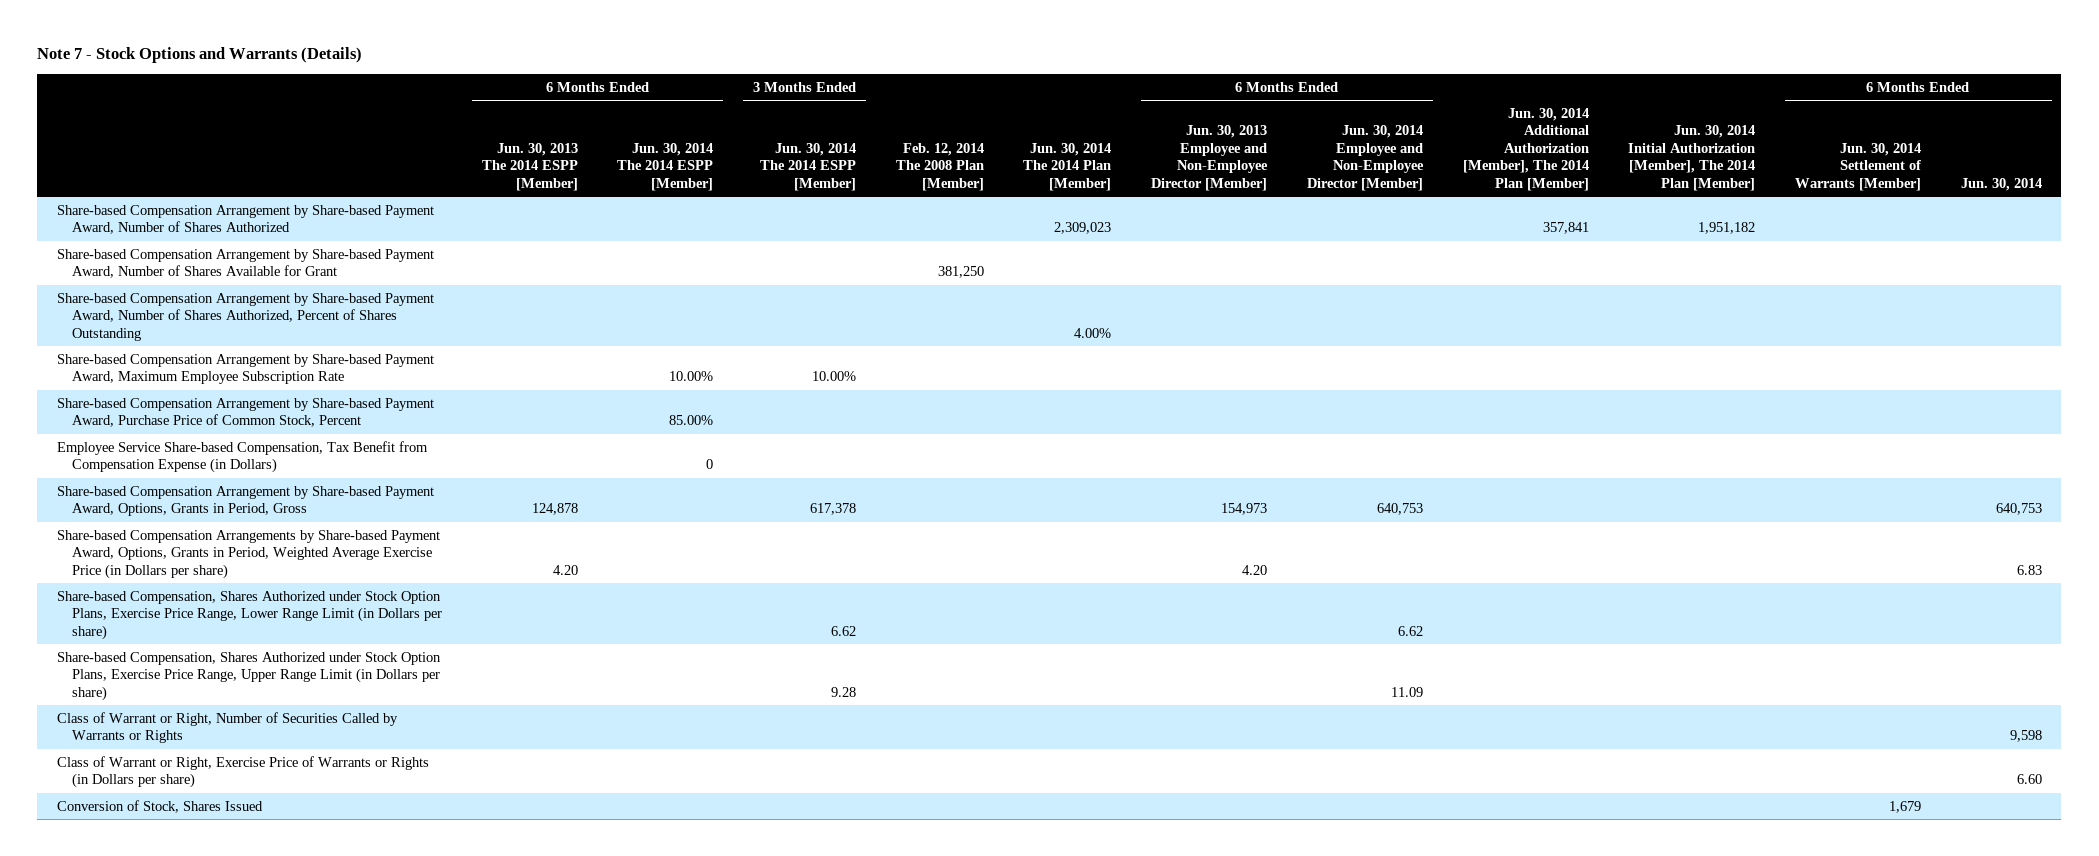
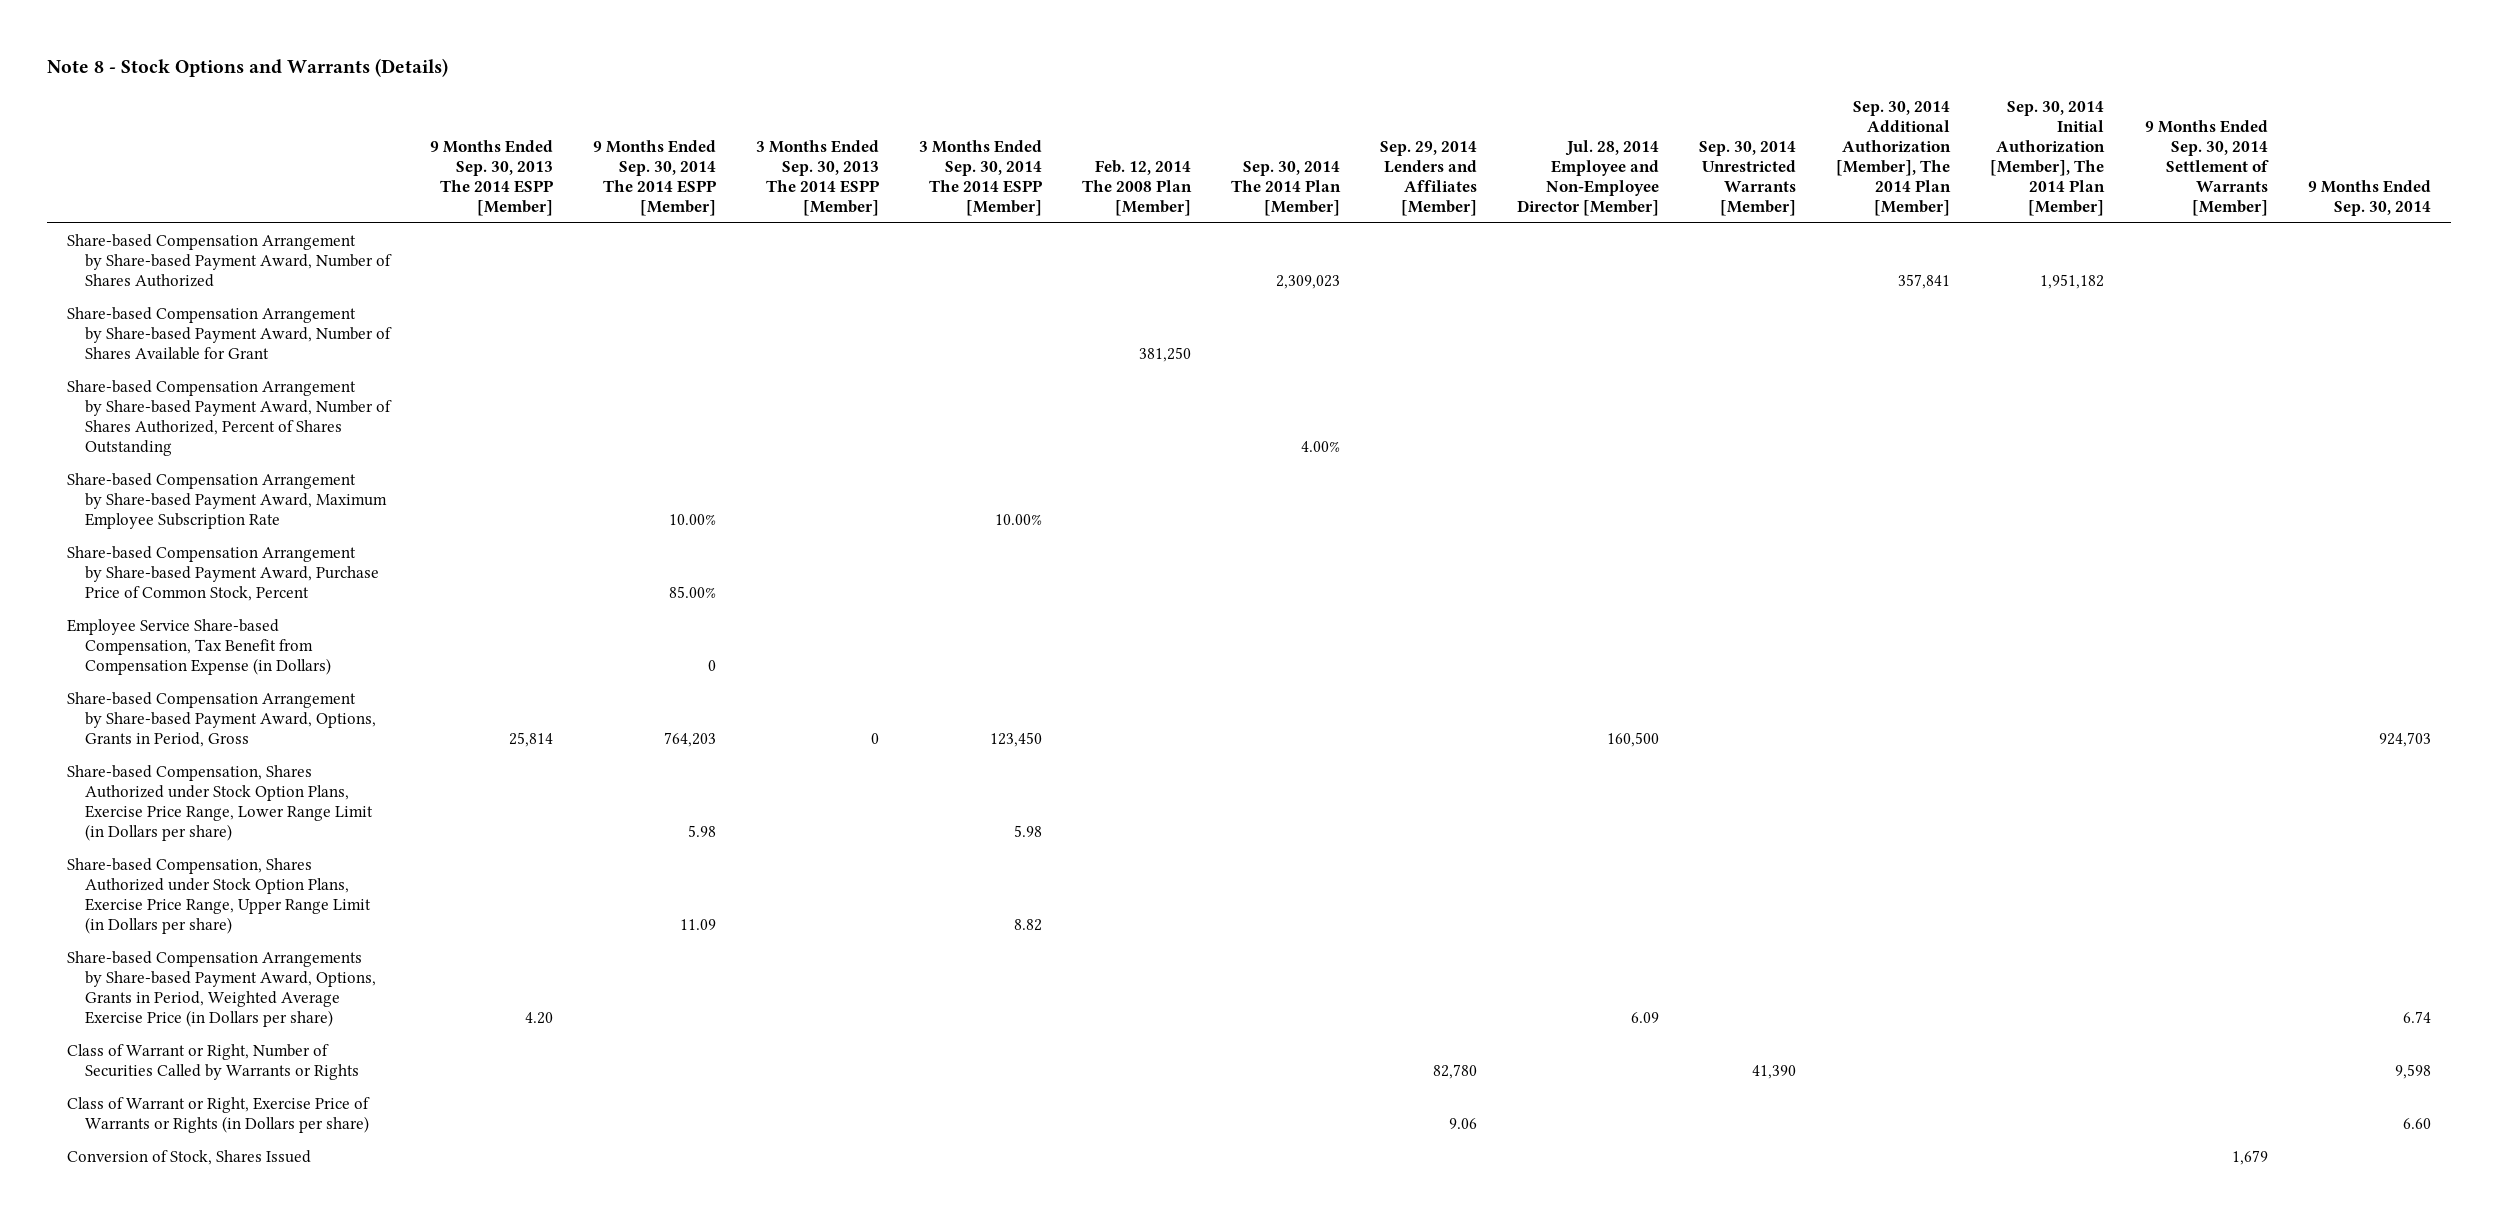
- Note 7 - Stock Options and Warrants (Details)
+ Note 8 - Stock Options and Warrants (Details)
- | 6 Months Ended Jun. 30, 2013 The 2014 ESPP [Member] | 6 Months Ended Jun. 30, 2014 The 2014 ESPP [Member] | 3 Months Ended Jun. 30, 2014 The 2014 ESPP [Member] | Feb. 12, 2014 The 2008 Plan [Member] | Jun. 30, 2014 The 2014 Plan [Member] | 6 Months Ended Jun. 30, 2013 Employee and Non-Employee Director [Member] | 6 Months Ended Jun. 30, 2014 Employee and Non-Employee Director [Member] | Jun. 30, 2014 Additional Authorization [Member], The 2014 Plan [Member] | Jun. 30, 2014 Initial Authorization [Member], The 2014 Plan [Member] | 6 Months Ended Jun. 30, 2014 Settlement of Warrants [Member] | 6 Months Ended Jun. 30, 2014
+ | 9 Months Ended Sep. 30, 2013 The 2014 ESPP [Member] | 9 Months Ended Sep. 30, 2014 The 2014 ESPP [Member] | 3 Months Ended Sep. 30, 2013 The 2014 ESPP [Member] | 3 Months Ended Sep. 30, 2014 The 2014 ESPP [Member] | Feb. 12, 2014 The 2008 Plan [Member] | Sep. 30, 2014 The 2014 Plan [Member] | Sep. 29, 2014 Lenders and Affiliates [Member] | Jul. 28, 2014 Employee and Non-Employee Director [Member] | Sep. 30, 2014 Unrestricted Warrants [Member] | Sep. 30, 2014 Additional Authorization [Member], The 2014 Plan [Member] | Sep. 30, 2014 Initial Authorization [Member], The 2014 Plan [Member] | 9 Months Ended Sep. 30, 2014 Settlement of Warrants [Member] | 9 Months Ended Sep. 30, 2014
moved down: Share-based Compensation Arrangements by Share-based Payment Award, Options, Grants in Period, Weighted Average Exercise Price (in Dollars per share) | 4.20 | | | | | | | 6.09 | | | | | 6.74

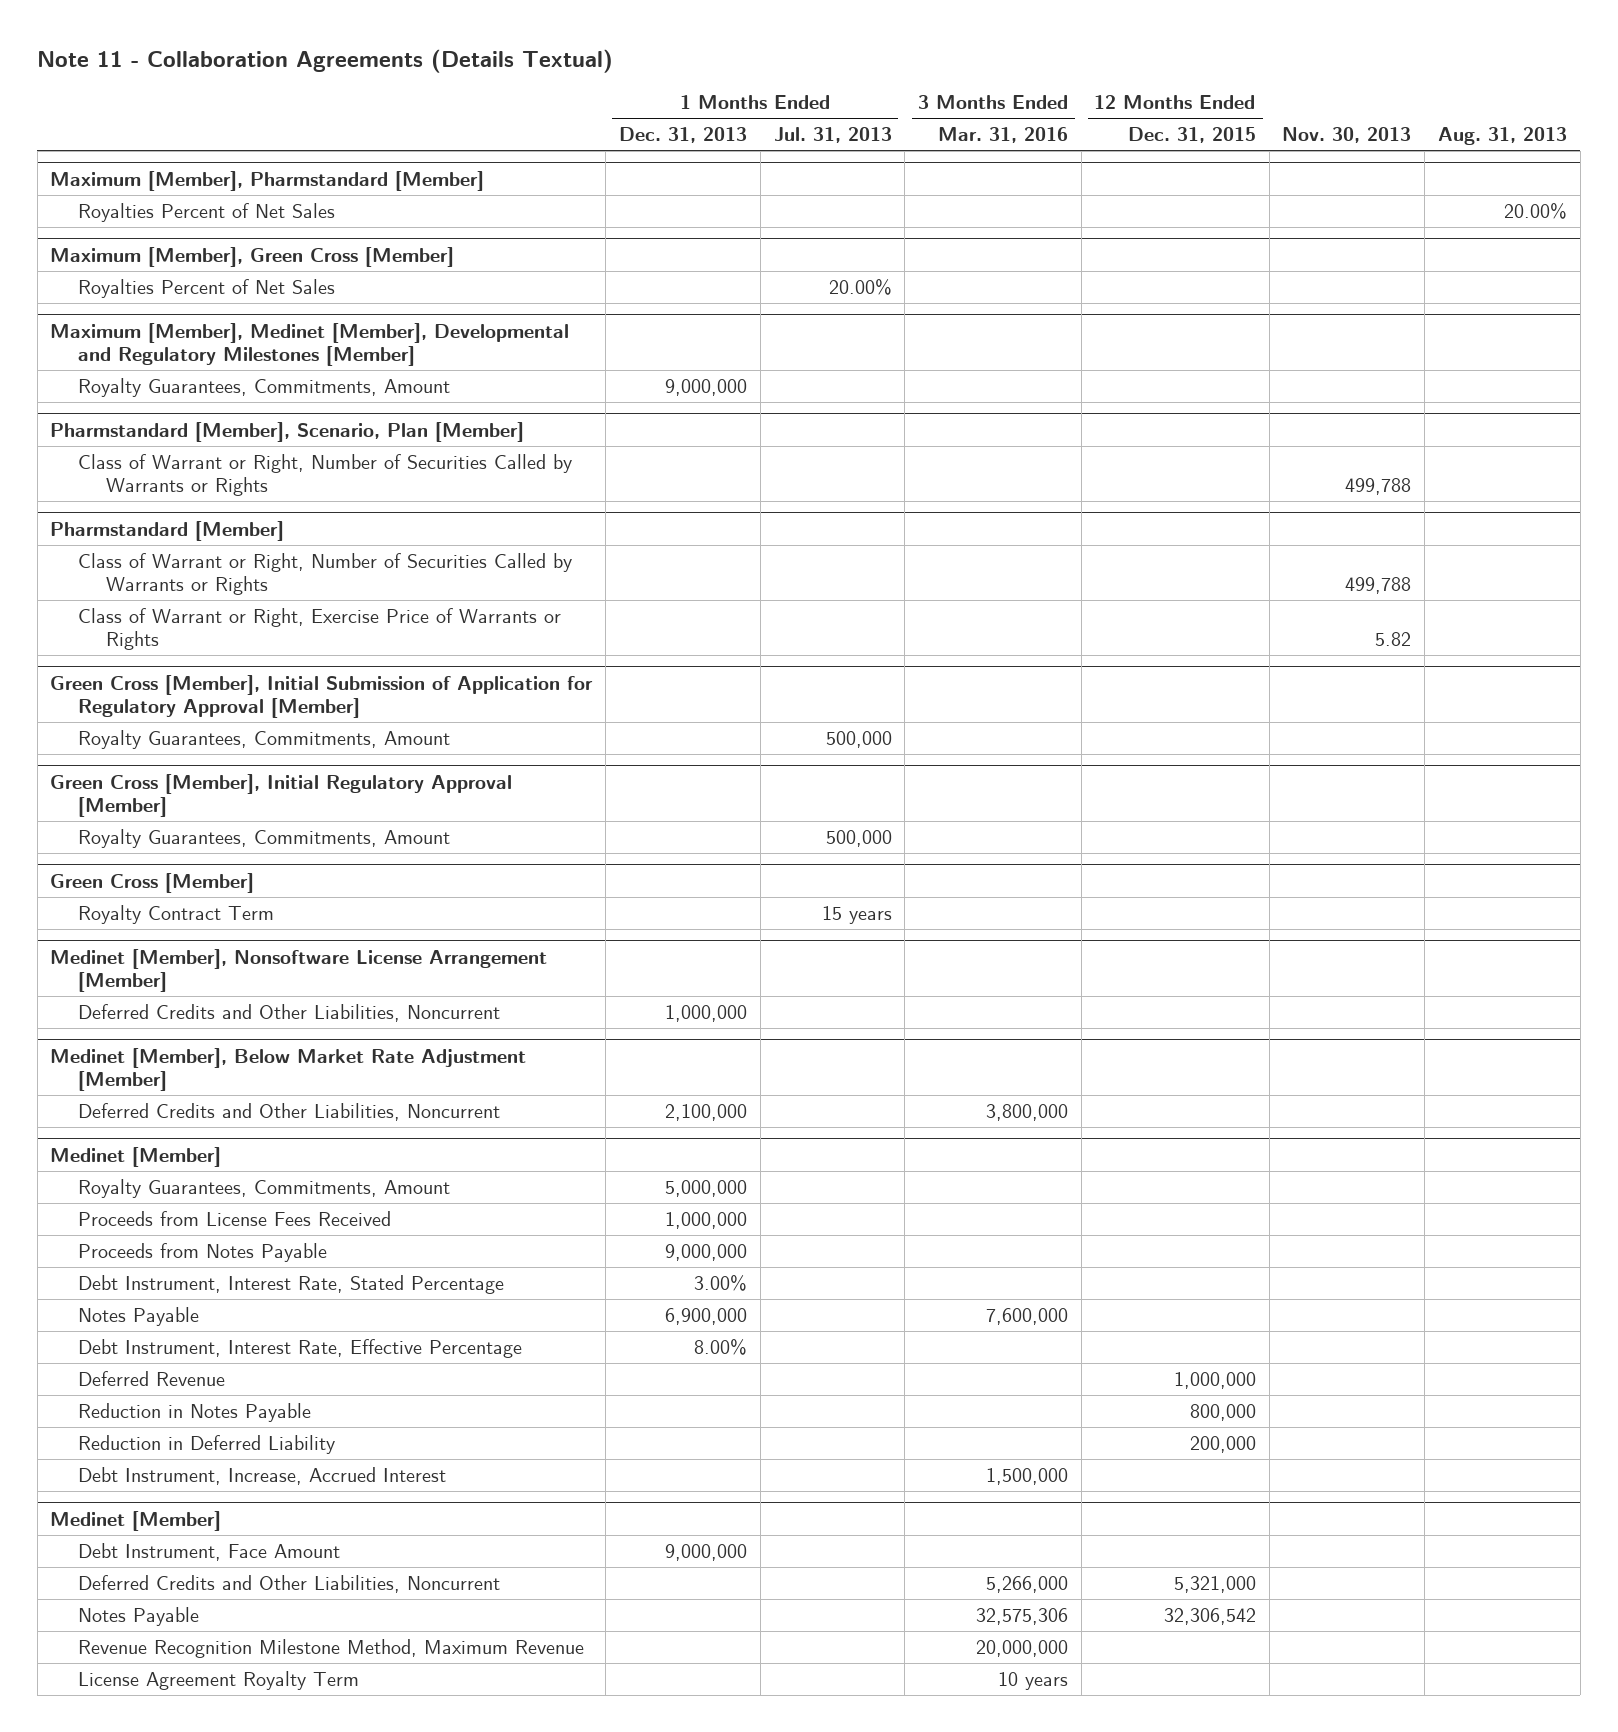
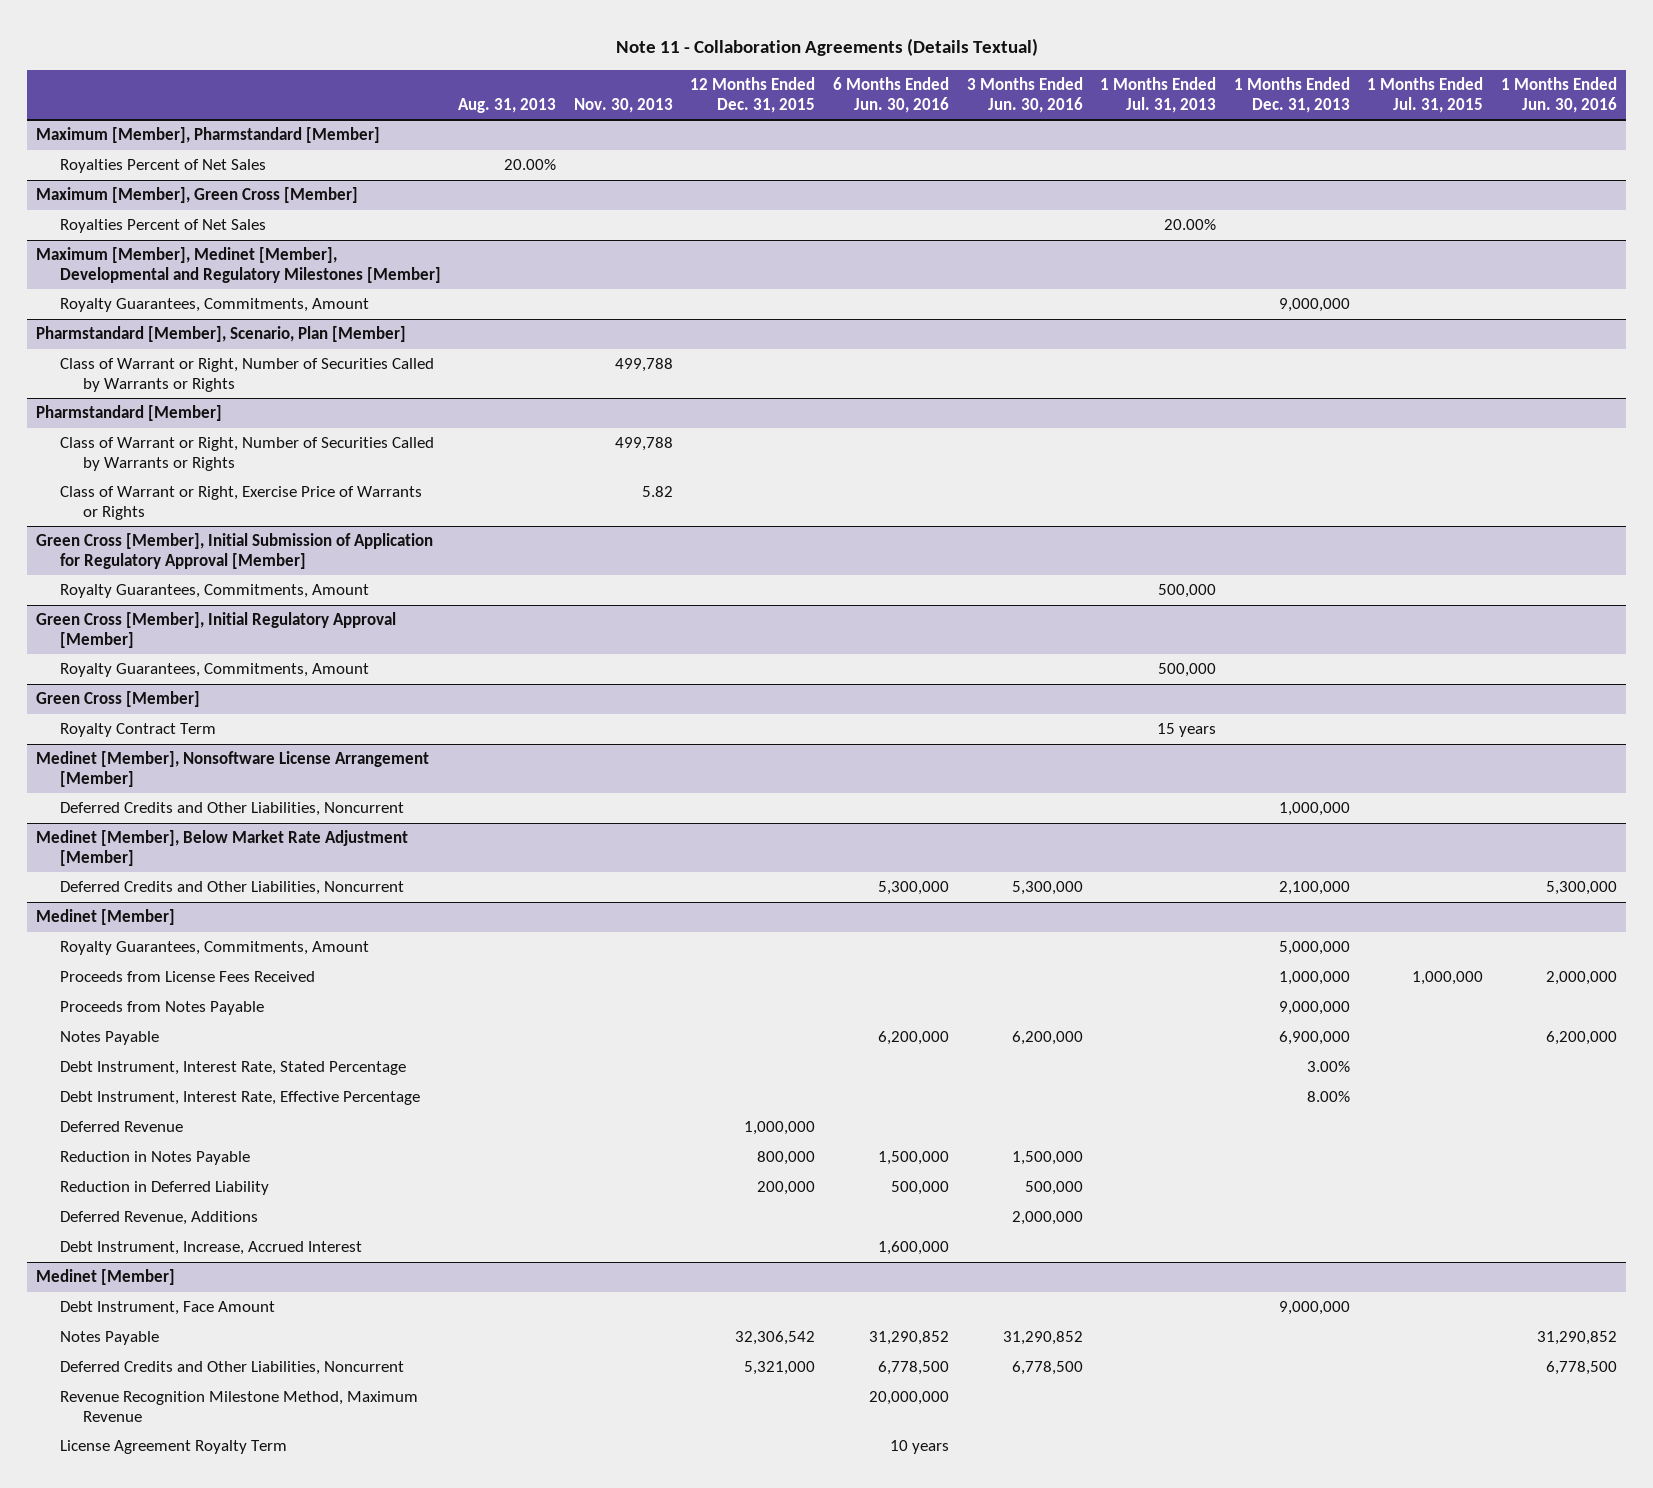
- | 1 Months Ended Dec. 31, 2013 | 1 Months Ended Jul. 31, 2013 | 3 Months Ended Mar. 31, 2016 | 12 Months Ended Dec. 31, 2015 | Nov. 30, 2013 | Aug. 31, 2013
+ | Aug. 31, 2013 | Nov. 30, 2013 | 12 Months Ended Dec. 31, 2015 | 6 Months Ended Jun. 30, 2016 | 3 Months Ended Jun. 30, 2016 | 1 Months Ended Jul. 31, 2013 | 1 Months Ended Dec. 31, 2013 | 1 Months Ended Jul. 31, 2015 | 1 Months Ended Jun. 30, 2016
@ Medinet [Member]
moved down: Debt Instrument, Interest Rate, Stated Percentage | | | | | | | 3.00% | |
+ Deferred Revenue, Additions | | | | | 2,000,000 | | | |
moved down: Deferred Credits and Other Liabilities, Noncurrent | | | 5,321,000 | 6,778,500 | 6,778,500 | | | | 6,778,500

